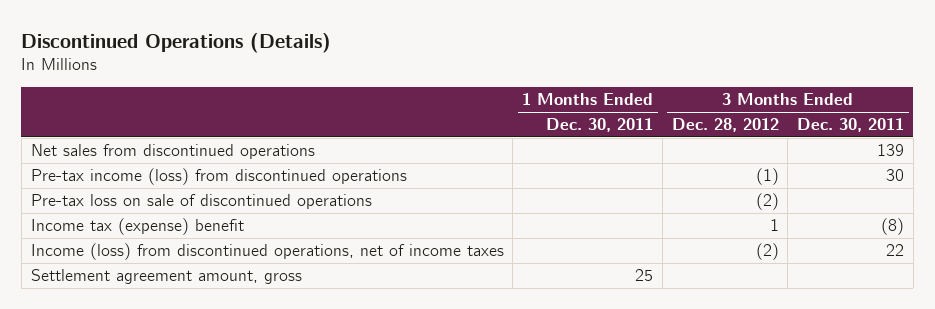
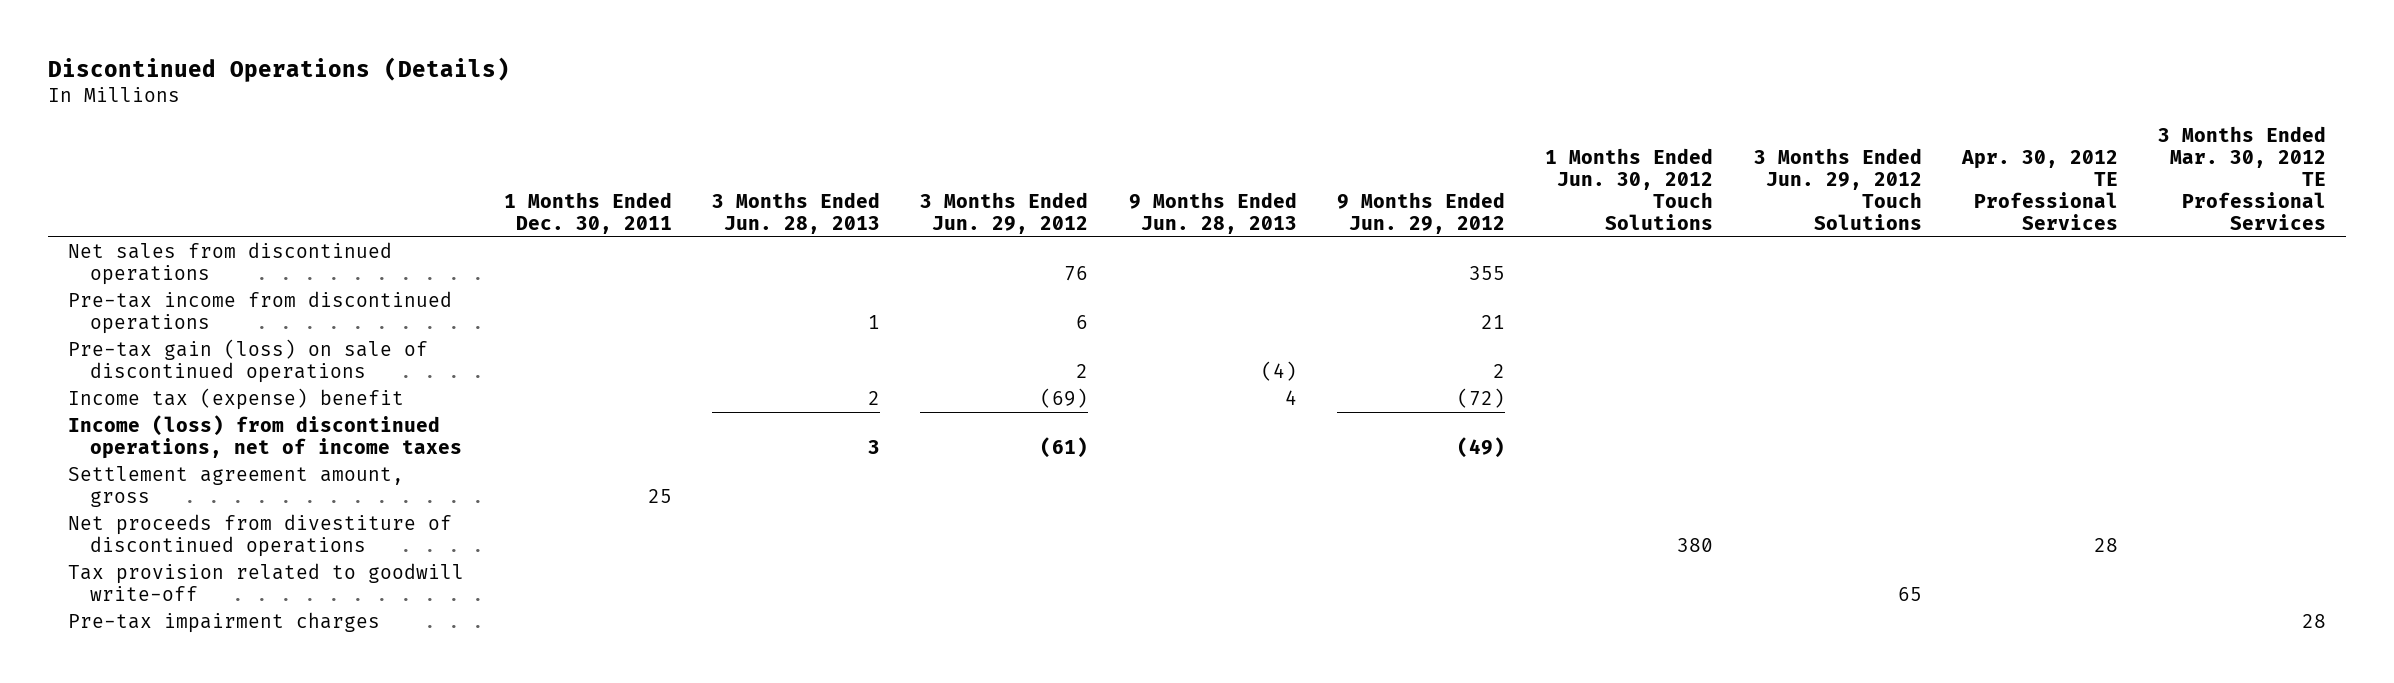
- | 1 Months Ended Dec. 30, 2011 | 3 Months Ended Dec. 28, 2012 | 3 Months Ended Dec. 30, 2011
+ | 1 Months Ended Dec. 30, 2011 | 3 Months Ended Jun. 28, 2013 | 3 Months Ended Jun. 29, 2012 | 9 Months Ended Jun. 28, 2013 | 9 Months Ended Jun. 29, 2012 | 1 Months Ended Jun. 30, 2012 Touch Solutions | 3 Months Ended Jun. 29, 2012 Touch Solutions | Apr. 30, 2012 TE Professional Services | 3 Months Ended Mar. 30, 2012 TE Professional Services
- Pre-tax income (loss) from discontinued operations | | (1) | 30
- Pre-tax loss on sale of discontinued operations | | (2) |
+ Pre-tax income from discontinued operations | | 1 | 6 | | 21 | | | |
+ Pre-tax gain (loss) on sale of discontinued operations | | | 2 | (4) | 2 | | | |
+ Net proceeds from divestiture of discontinued operations | | | | | | 380 | | 28 |
+ Tax provision related to goodwill write-off | | | | | | | 65 | |
+ Pre-tax impairment charges | | | | | | | | | 28

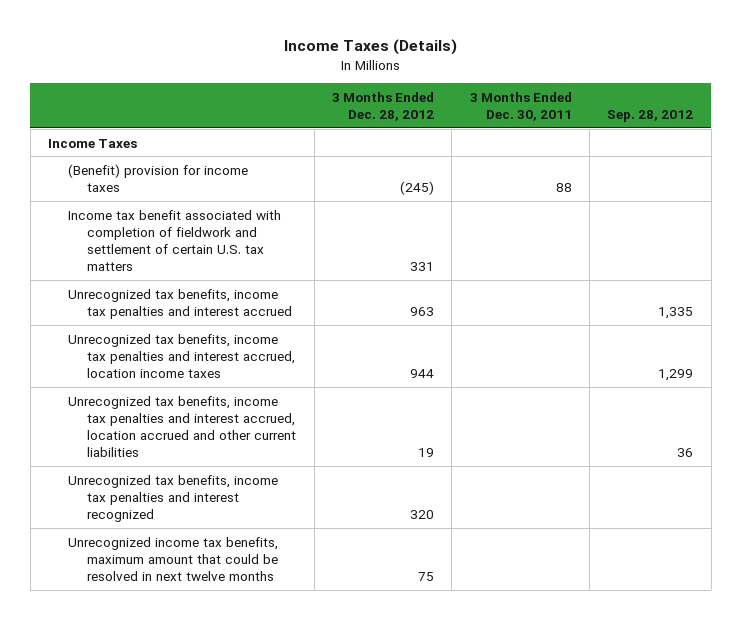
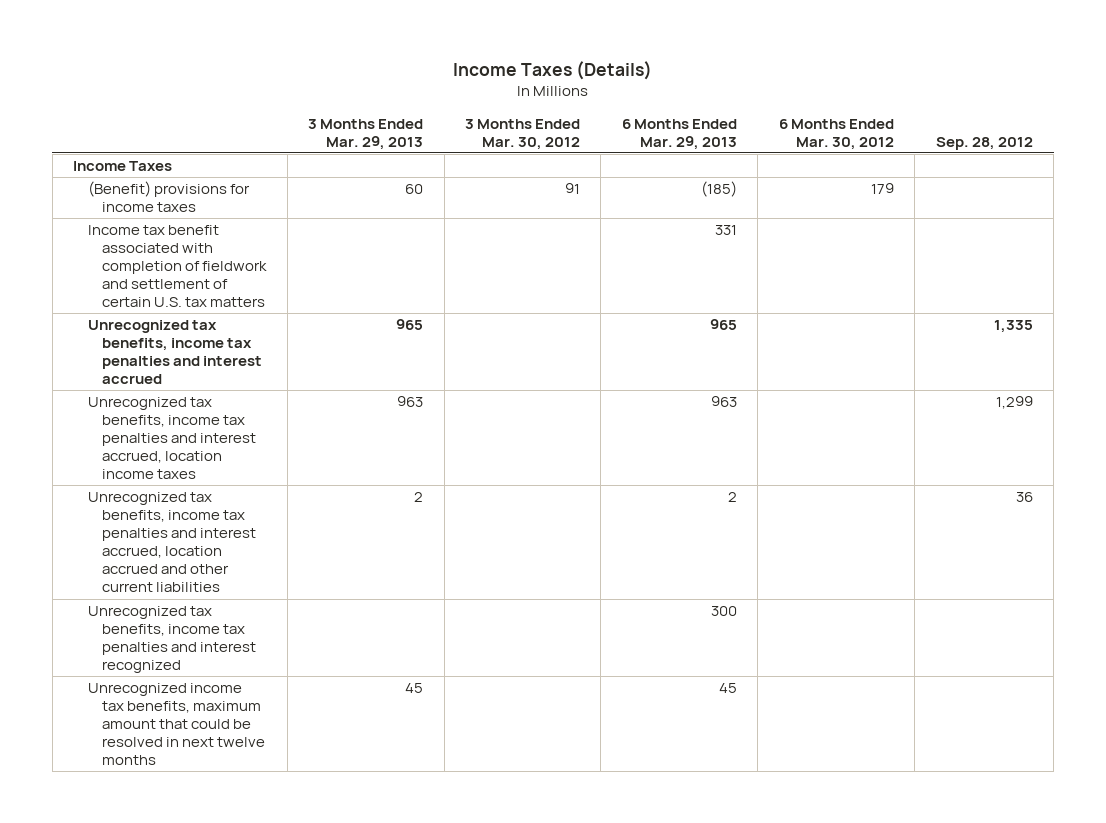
- | 3 Months Ended Dec. 28, 2012 | 3 Months Ended Dec. 30, 2011 | Sep. 28, 2012
+ | 3 Months Ended Mar. 29, 2013 | 3 Months Ended Mar. 30, 2012 | 6 Months Ended Mar. 29, 2013 | 6 Months Ended Mar. 30, 2012 | Sep. 28, 2012
- (Benefit) provision for income taxes | (245) | 88 |
+ (Benefit) provisions for income taxes | 60 | 91 | (185) | 179 |

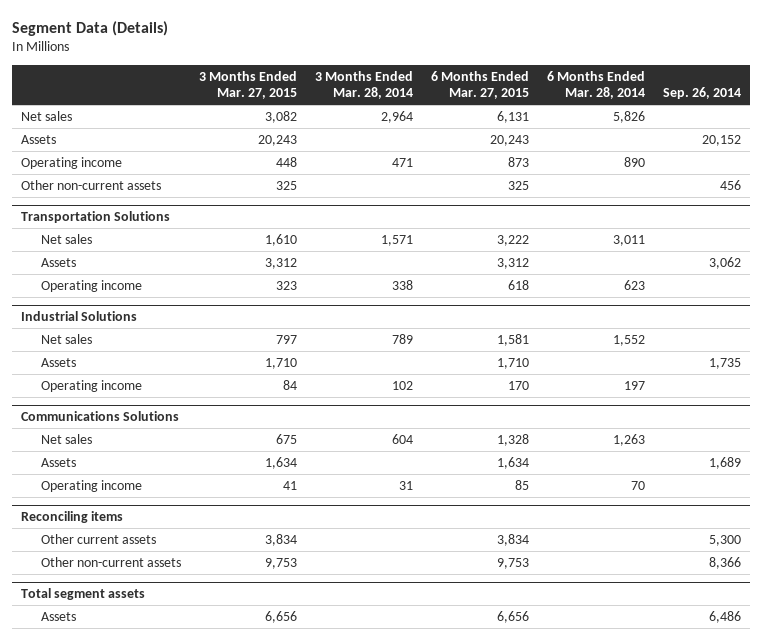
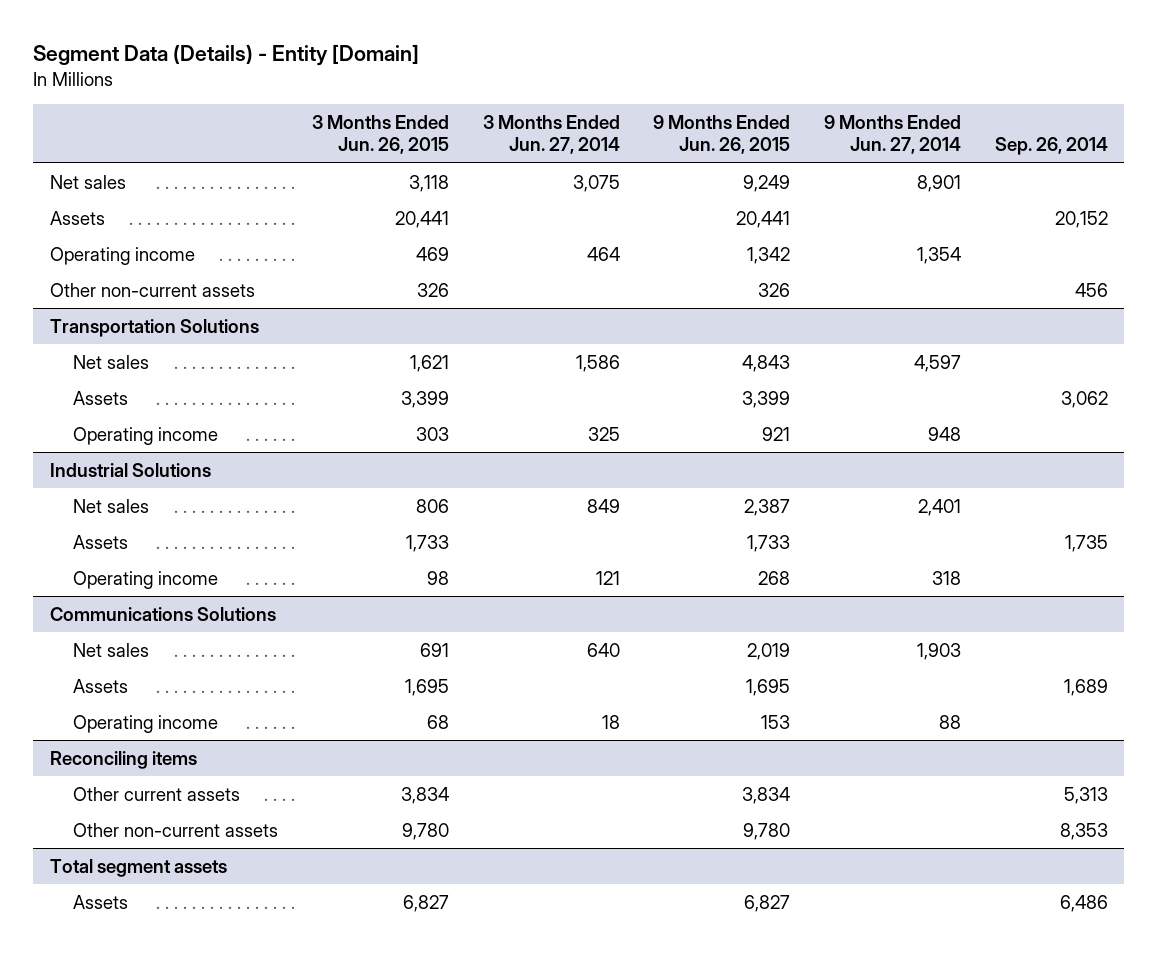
- Segment Data (Details)
+ Segment Data (Details) - Entity [Domain]
- | 3 Months Ended Mar. 27, 2015 | 3 Months Ended Mar. 28, 2014 | 6 Months Ended Mar. 27, 2015 | 6 Months Ended Mar. 28, 2014 | Sep. 26, 2014
+ | 3 Months Ended Jun. 26, 2015 | 3 Months Ended Jun. 27, 2014 | 9 Months Ended Jun. 26, 2015 | 9 Months Ended Jun. 27, 2014 | Sep. 26, 2014
@ Reconciling items
- Other current assets | 3,834 | | 3,834 | | 5,300
- Other non-current assets | 9,753 | | 9,753 | | 8,366
+ Other current assets | 3,834 | | 3,834 | | 5,313
+ Other non-current assets | 9,780 | | 9,780 | | 8,353

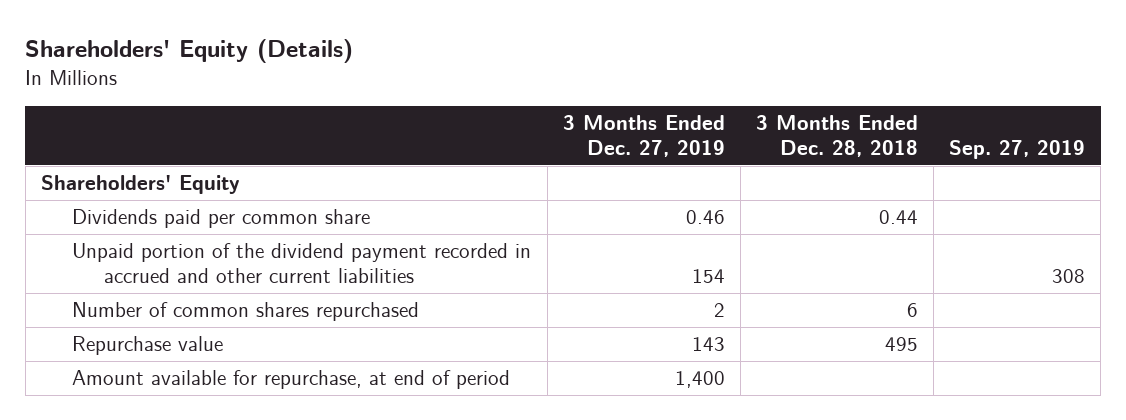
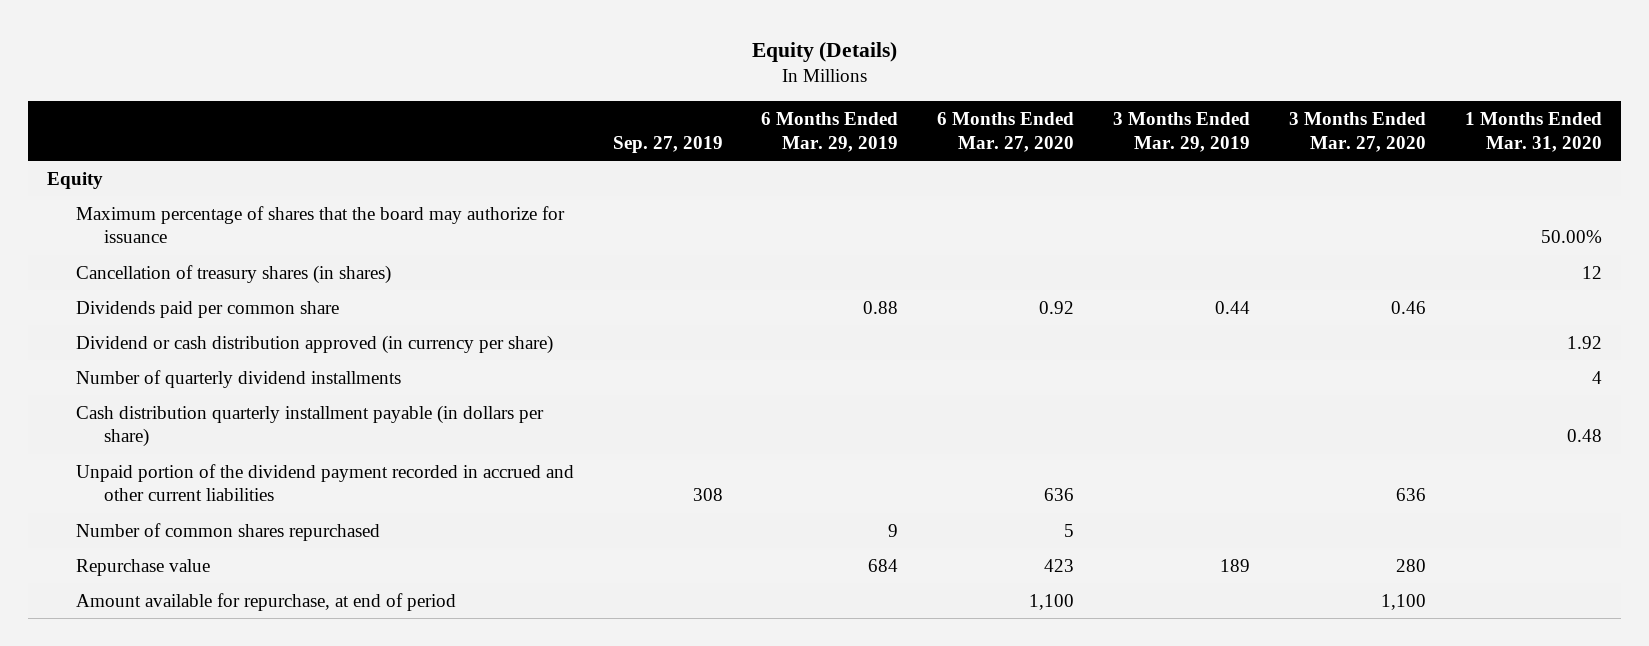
- Shareholders' Equity (Details)
+ Equity (Details)
- | 3 Months Ended Dec. 27, 2019 | 3 Months Ended Dec. 28, 2018 | Sep. 27, 2019
+ | Sep. 27, 2019 | 6 Months Ended Mar. 29, 2019 | 6 Months Ended Mar. 27, 2020 | 3 Months Ended Mar. 29, 2019 | 3 Months Ended Mar. 27, 2020 | 1 Months Ended Mar. 31, 2020
- Shareholders' Equity
+ Equity
+ Maximum percentage of shares that the board may authorize for issuance | | | | | | 50.00%
+ Cancellation of treasury shares (in shares) | | | | | | 12
+ Dividend or cash distribution approved (in currency per share) | | | | | | 1.92
+ Number of quarterly dividend installments | | | | | | 4
+ Cash distribution quarterly installment payable (in dollars per share) | | | | | | 0.48

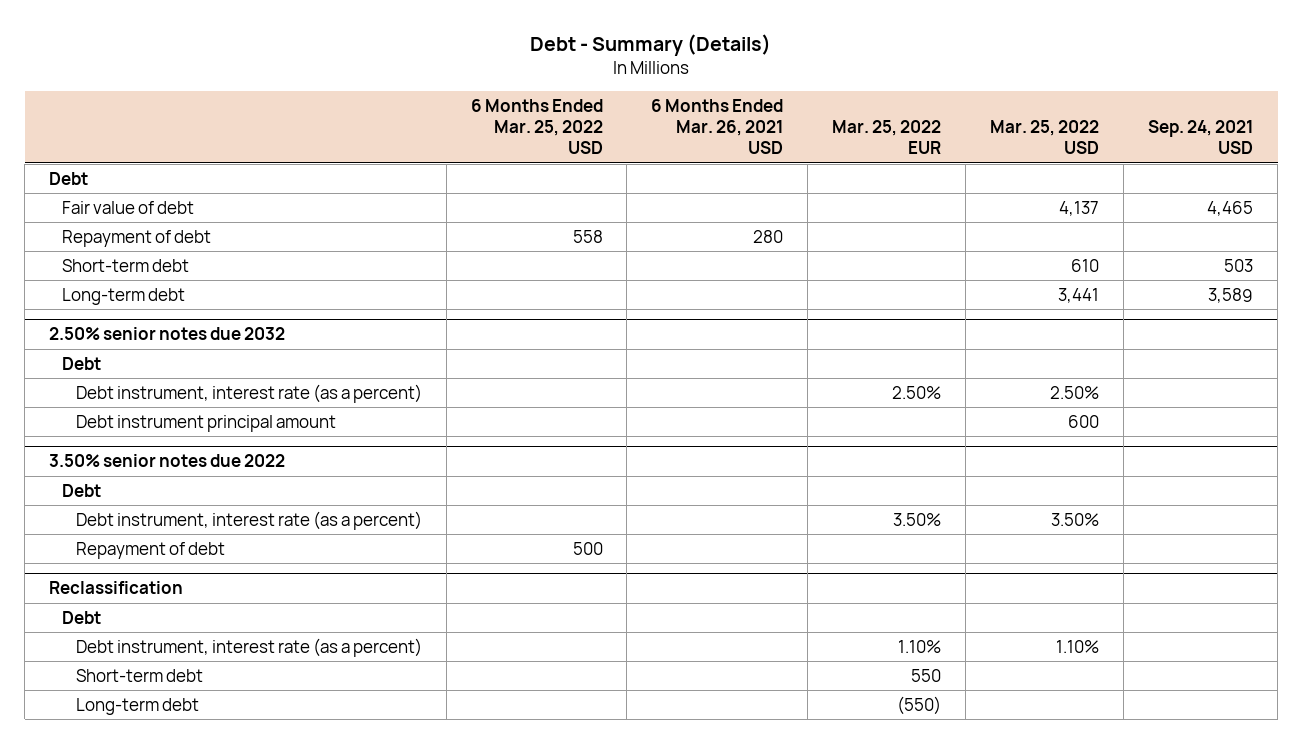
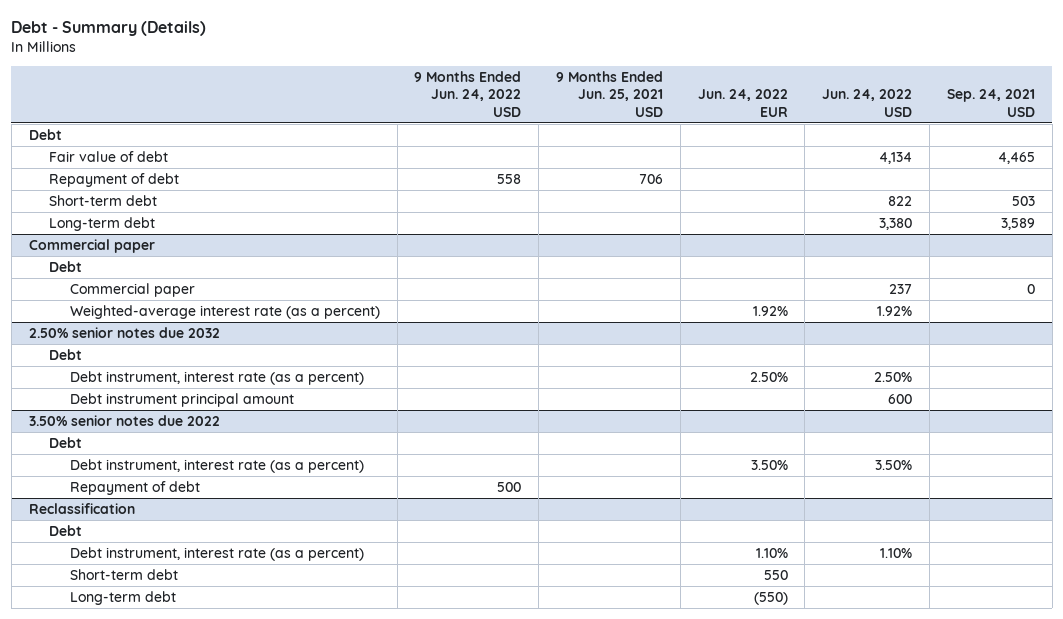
- | 6 Months Ended Mar. 25, 2022 USD | 6 Months Ended Mar. 26, 2021 USD | Mar. 25, 2022 EUR | Mar. 25, 2022 USD | Sep. 24, 2021 USD
+ | 9 Months Ended Jun. 24, 2022 USD | 9 Months Ended Jun. 25, 2021 USD | Jun. 24, 2022 EUR | Jun. 24, 2022 USD | Sep. 24, 2021 USD
+ Commercial paper
+ Debt
+ Commercial paper | | | | 237 | 0
+ Weighted-average interest rate (as a percent) | | | 1.92% | 1.92% |

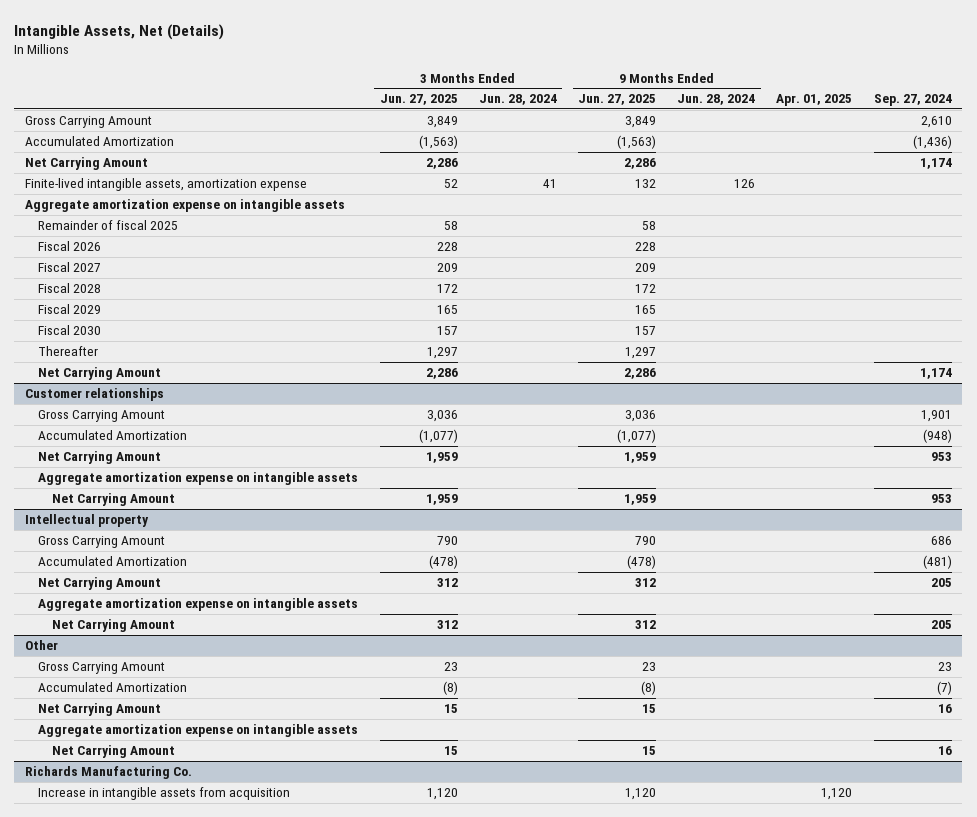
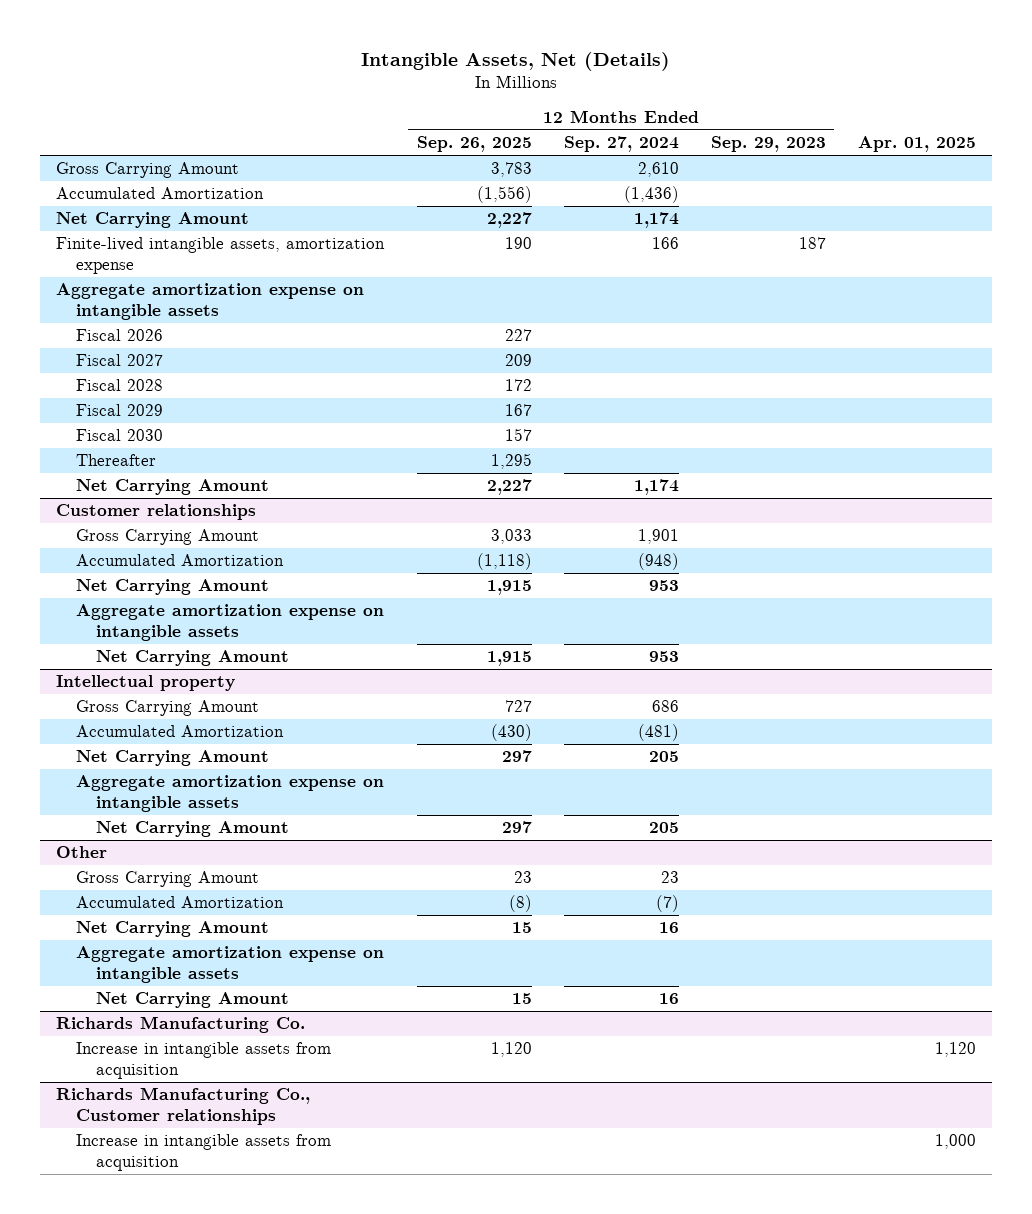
- | 3 Months Ended Jun. 27, 2025 | 3 Months Ended Jun. 28, 2024 | 9 Months Ended Jun. 27, 2025 | 9 Months Ended Jun. 28, 2024 | Apr. 01, 2025 | Sep. 27, 2024
+ | 12 Months Ended Sep. 26, 2025 | 12 Months Ended Sep. 27, 2024 | 12 Months Ended Sep. 29, 2023 | Apr. 01, 2025
- Remainder of fiscal 2025 | 58 | | 58 | | |
+ Richards Manufacturing Co., Customer relationships
+ Increase in intangible assets from acquisition | | | | 1,000

